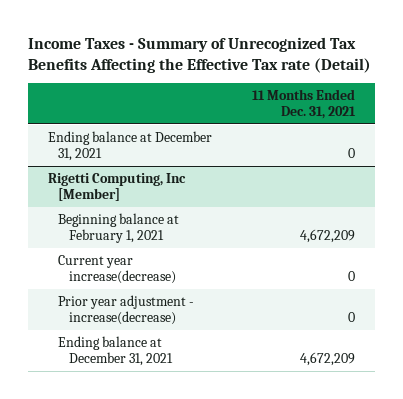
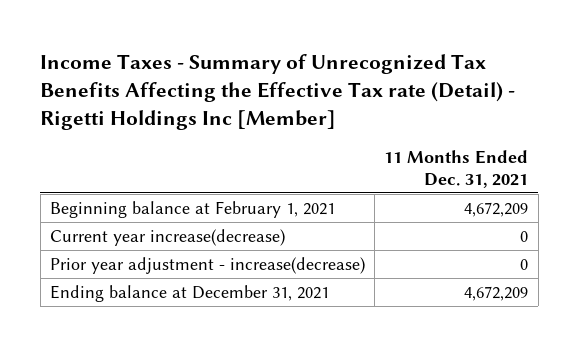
- Income Taxes - Summary of Unrecognized Tax Benefits Affecting the Effective Tax rate (Detail)
+ Income Taxes - Summary of Unrecognized Tax Benefits Affecting the Effective Tax rate (Detail) - Rigetti Holdings Inc [Member]
- Ending balance at December 31, 2021 | 0
- Rigetti Computing, Inc [Member]

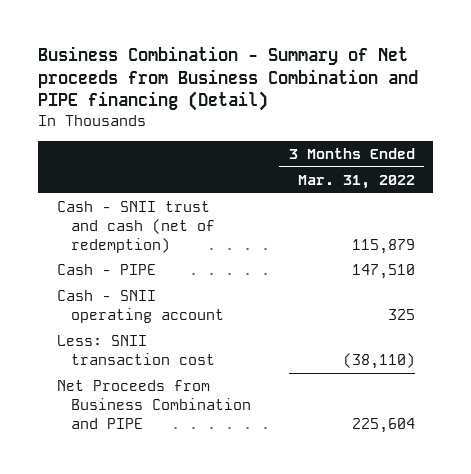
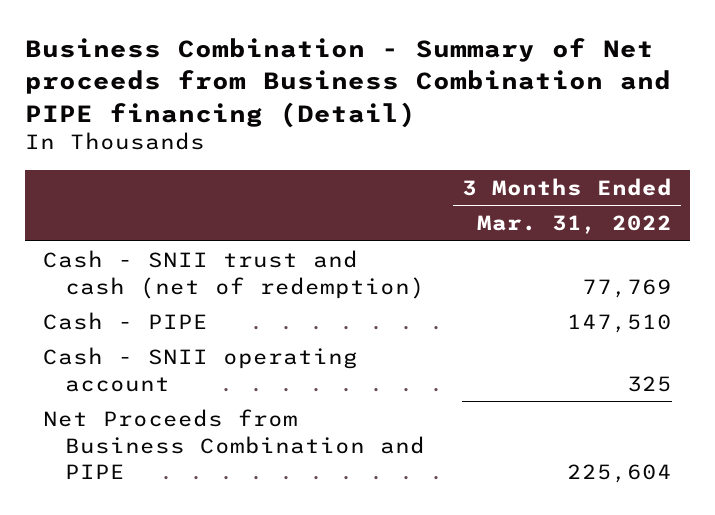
- Cash - SNII trust and cash (net of redemption) | 115,879
+ Cash - SNII trust and cash (net of redemption) | 77,769
- Less: SNII transaction cost | (38,110)

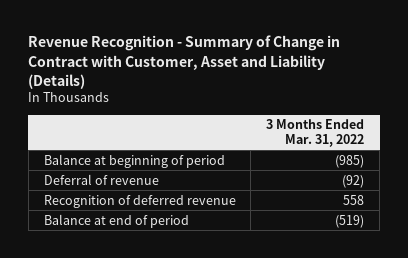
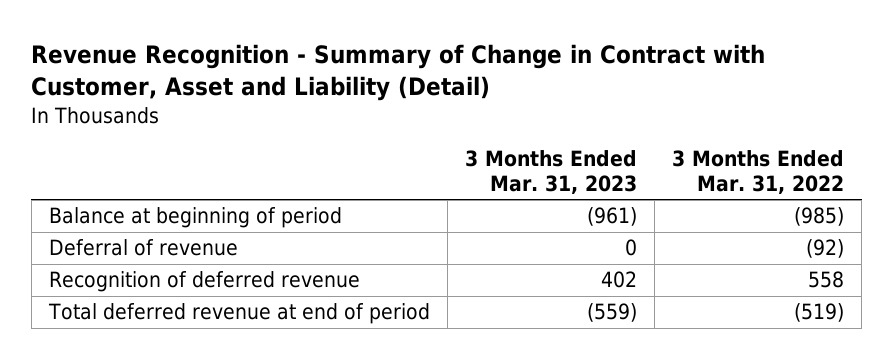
- Revenue Recognition - Summary of Change in Contract with Customer, Asset and Liability (Details)
+ Revenue Recognition - Summary of Change in Contract with Customer, Asset and Liability (Detail)
- | 3 Months Ended Mar. 31, 2022
+ | 3 Months Ended Mar. 31, 2023 | 3 Months Ended Mar. 31, 2022
- Balance at end of period | (519)
+ Total deferred revenue at end of period | (559) | (519)

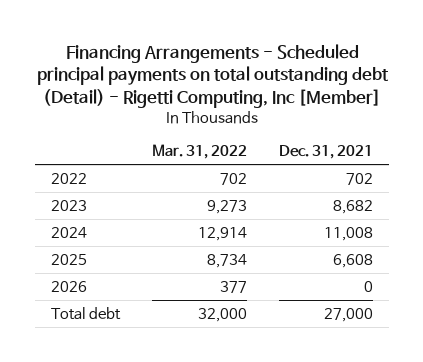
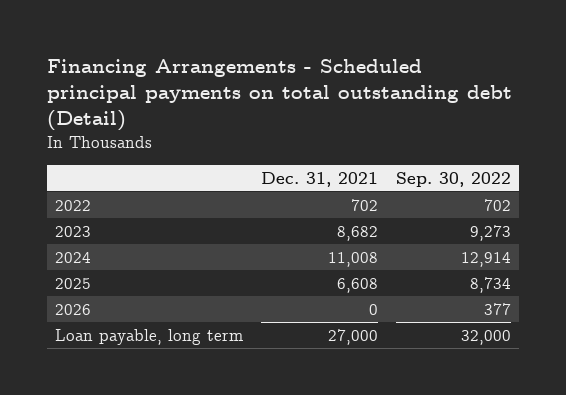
- Financing Arrangements - Scheduled principal payments on total outstanding debt (Detail) - Rigetti Computing, Inc [Member]
+ Financing Arrangements - Scheduled principal payments on total outstanding debt (Detail)
- | Mar. 31, 2022 | Dec. 31, 2021
+ | Dec. 31, 2021 | Sep. 30, 2022
- Total debt | 32,000 | 27,000
+ Loan payable, long term | 27,000 | 32,000

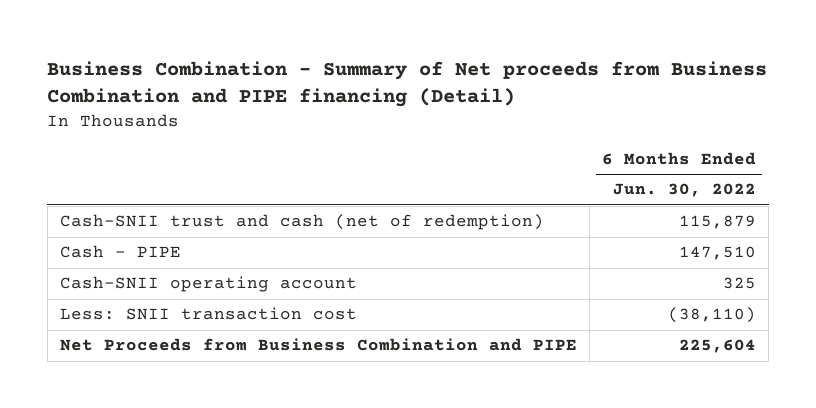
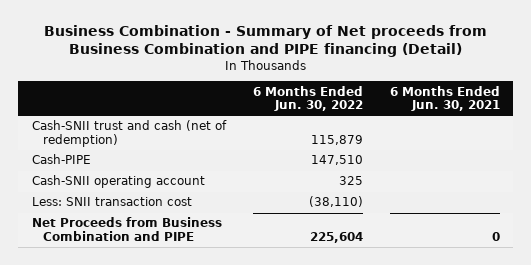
- | 6 Months Ended Jun. 30, 2022
+ | 6 Months Ended Jun. 30, 2022 | 6 Months Ended Jun. 30, 2021
- Cash - PIPE | 147,510
+ Cash-PIPE | 147,510 |

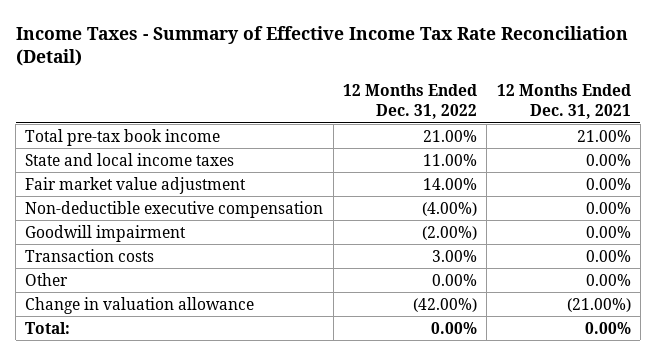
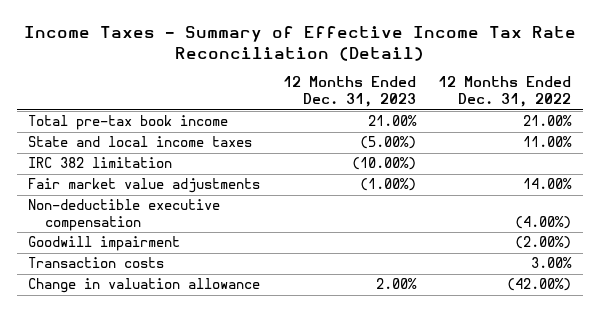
- | 12 Months Ended Dec. 31, 2022 | 12 Months Ended Dec. 31, 2021
+ | 12 Months Ended Dec. 31, 2023 | 12 Months Ended Dec. 31, 2022
- Fair market value adjustment | 14.00% | 0.00%
+ IRC 382 limitation | (10.00%) |
+ Fair market value adjustments | (1.00%) | 14.00%
- Other | 0.00% | 0.00%
- Total: | 0.00% | 0.00%

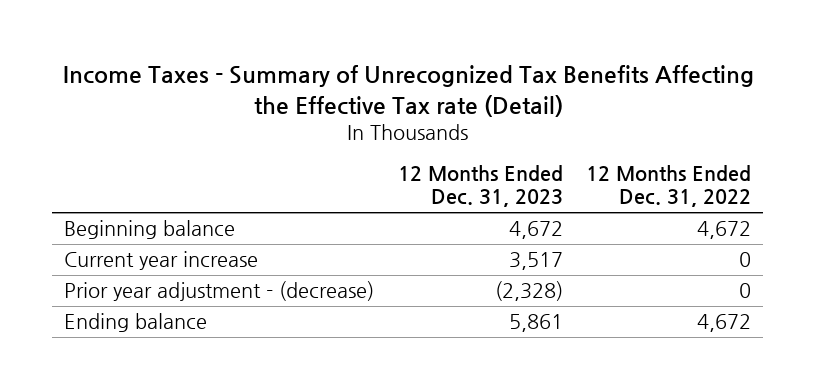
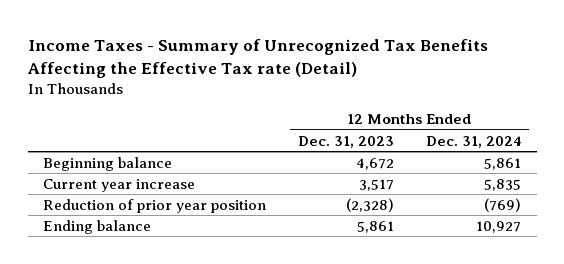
- | 12 Months Ended Dec. 31, 2023 | 12 Months Ended Dec. 31, 2022
+ | 12 Months Ended Dec. 31, 2023 | 12 Months Ended Dec. 31, 2024
- Prior year adjustment - (decrease) | (2,328) | 0
+ Reduction of prior year position | (2,328) | (769)

